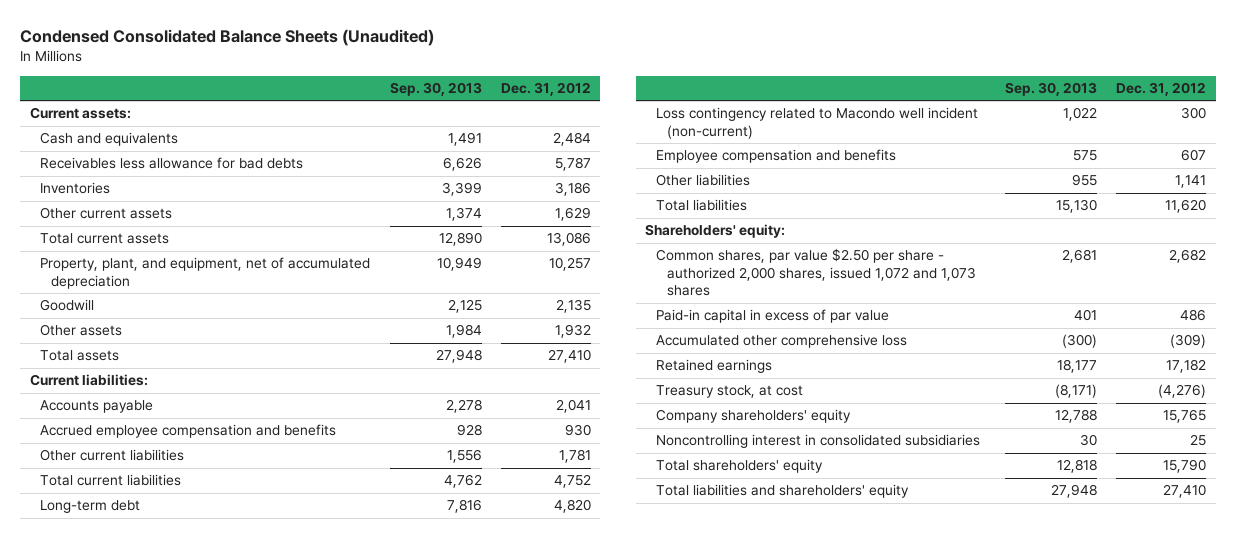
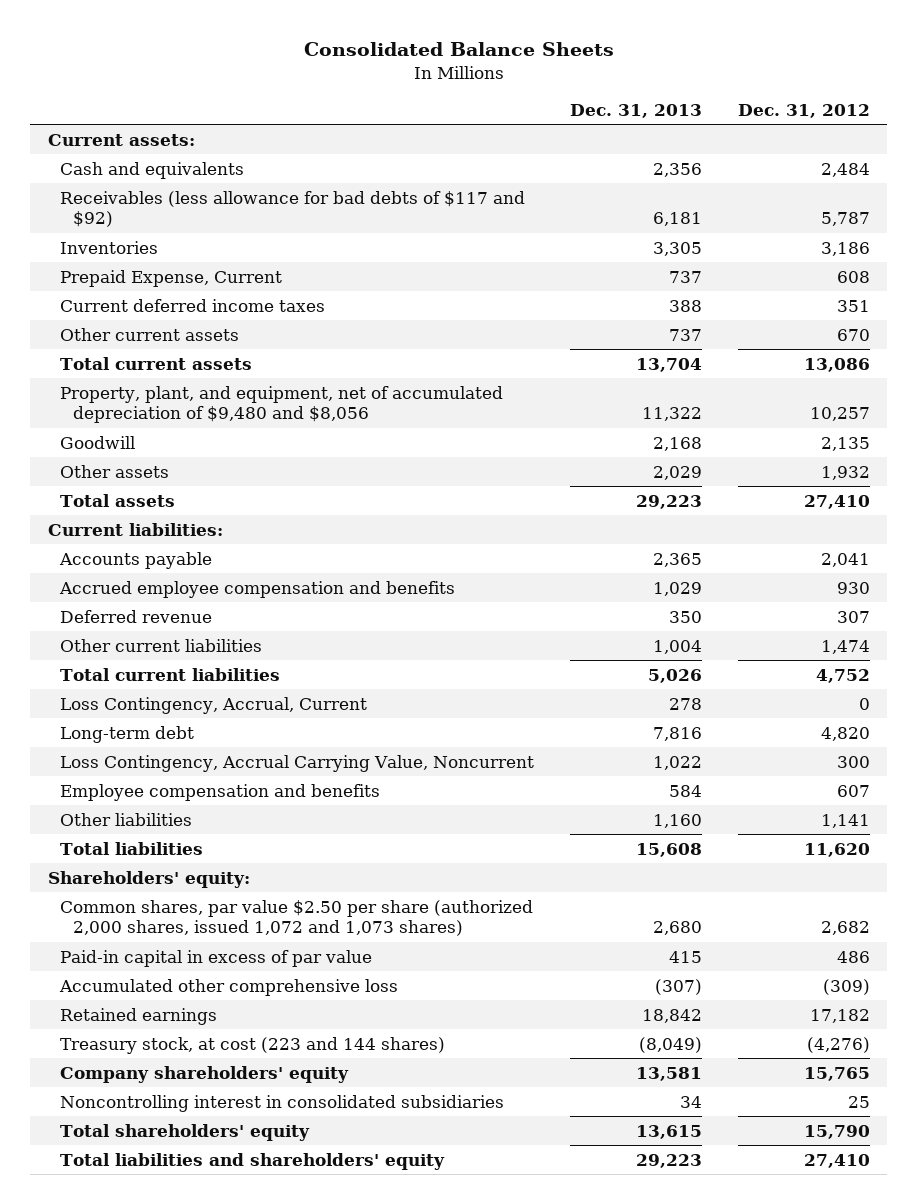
- Condensed Consolidated Balance Sheets (Unaudited)
+ Consolidated Balance Sheets
- | Sep. 30, 2013 | Dec. 31, 2012
+ | Dec. 31, 2013 | Dec. 31, 2012
- Receivables less allowance for bad debts | 6,626 | 5,787
+ Receivables (less allowance for bad debts of $117 and $92) | 6,181 | 5,787
- Other current assets | 1,374 | 1,629
+ Prepaid Expense, Current | 737 | 608
+ Current deferred income taxes | 388 | 351
+ Other current assets | 737 | 670
- Property, plant, and equipment, net of accumulated depreciation | 10,949 | 10,257
+ Property, plant, and equipment, net of accumulated depreciation of $9,480 and $8,056 | 11,322 | 10,257
- Other current liabilities | 1,556 | 1,781
+ Deferred revenue | 350 | 307
+ Other current liabilities | 1,004 | 1,474
+ Loss Contingency, Accrual, Current | 278 | 0
- Loss contingency related to Macondo well incident (non-current) | 1,022 | 300
+ Loss Contingency, Accrual Carrying Value, Noncurrent | 1,022 | 300
- Common shares, par value $2.50 per share - authorized 2,000 shares, issued 1,072 and 1,073 shares | 2,681 | 2,682
+ Common shares, par value $2.50 per share (authorized 2,000 shares, issued 1,072 and 1,073 shares) | 2,680 | 2,682
- Treasury stock, at cost | (8,171) | (4,276)
+ Treasury stock, at cost (223 and 144 shares) | (8,049) | (4,276)

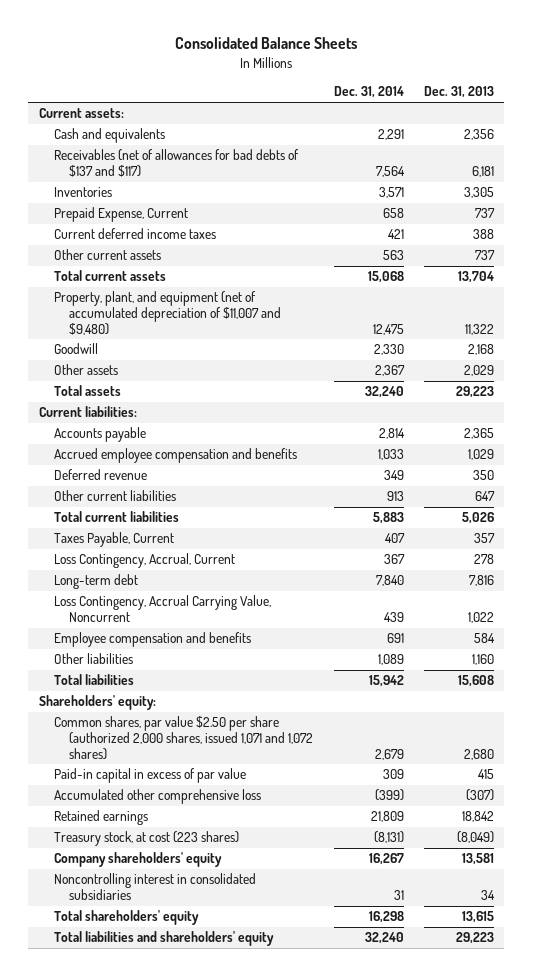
- | Dec. 31, 2013 | Dec. 31, 2012
+ | Dec. 31, 2014 | Dec. 31, 2013
- Receivables (less allowance for bad debts of $117 and $92) | 6,181 | 5,787
+ Receivables (net of allowances for bad debts of $137 and $117) | 7,564 | 6,181
- Property, plant, and equipment, net of accumulated depreciation of $9,480 and $8,056 | 11,322 | 10,257
+ Property, plant, and equipment (net of accumulated depreciation of $11,007 and $9,480) | 12,475 | 11,322
- Other current liabilities | 1,004 | 1,474
+ Other current liabilities | 913 | 647
+ Taxes Payable, Current | 407 | 357
- Common shares, par value $2.50 per share (authorized 2,000 shares, issued 1,072 and 1,073 shares) | 2,680 | 2,682
+ Common shares, par value $2.50 per share (authorized 2,000 shares, issued 1,071 and 1,072 shares) | 2,679 | 2,680
- Treasury stock, at cost (223 and 144 shares) | (8,049) | (4,276)
+ Treasury stock, at cost (223 shares) | (8,131) | (8,049)

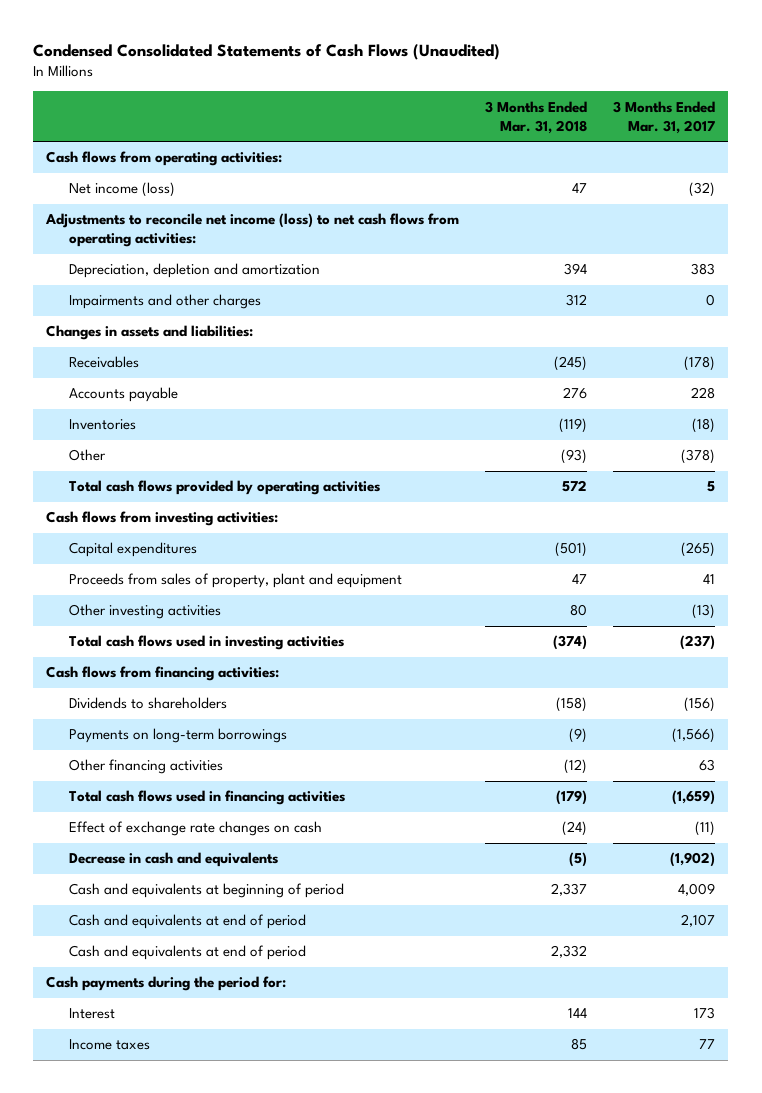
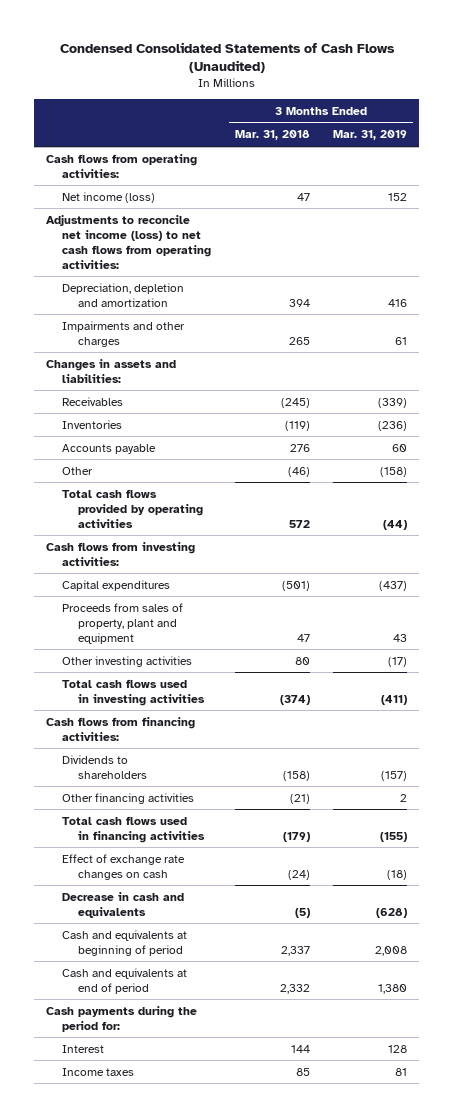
- | 3 Months Ended Mar. 31, 2018 | 3 Months Ended Mar. 31, 2017
+ | 3 Months Ended Mar. 31, 2018 | 3 Months Ended Mar. 31, 2019
- Impairments and other charges | 312 | 0
+ Impairments and other charges | 265 | 61
- Other | (93) | (378)
moved down: Accounts payable | 276 | 60
+ Other | (46) | (158)
- Payments on long-term borrowings | (9) | (1,566)
- Other financing activities | (12) | 63
+ Other financing activities | (21) | 2
- Cash and equivalents at end of period | | 2,107

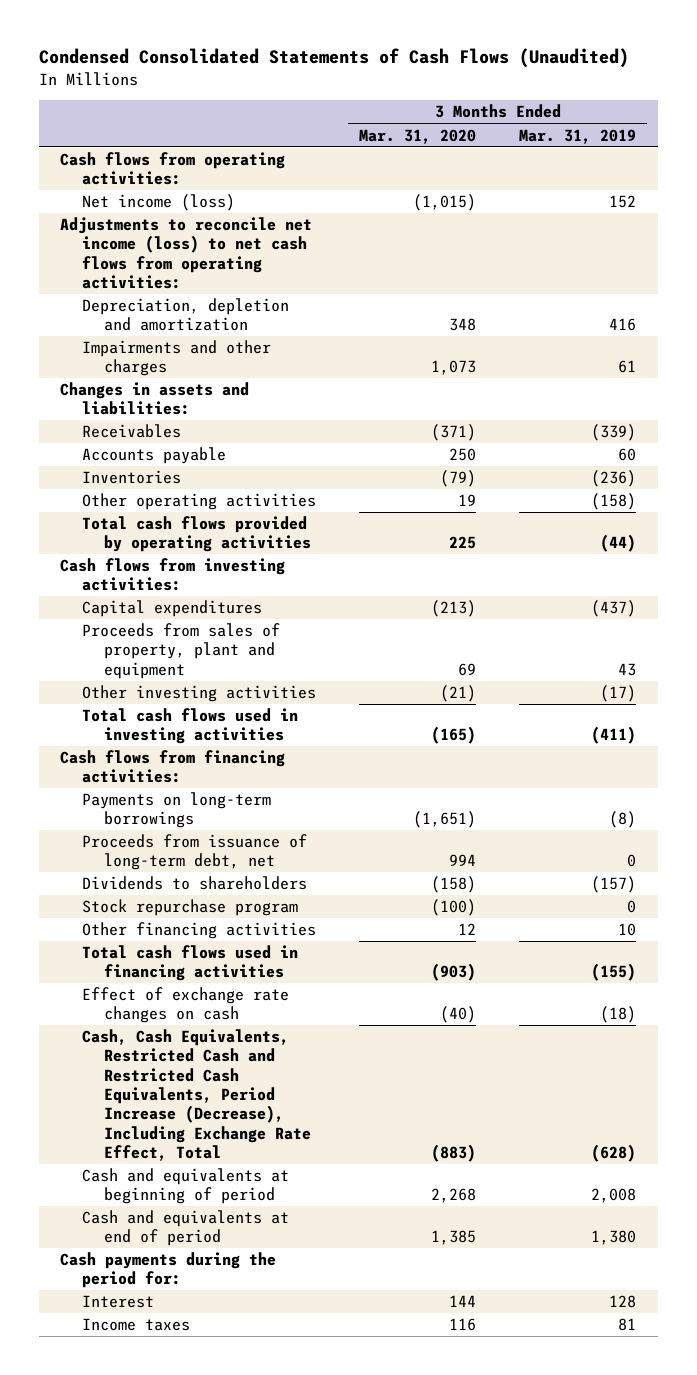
- | 3 Months Ended Mar. 31, 2018 | 3 Months Ended Mar. 31, 2019
+ | 3 Months Ended Mar. 31, 2020 | 3 Months Ended Mar. 31, 2019
- Other | (46) | (158)
moved down: Inventories | (79) | (236)
+ Other operating activities | 19 | (158)
+ Payments on long-term borrowings | (1,651) | (8)
+ Proceeds from issuance of long-term debt, net | 994 | 0
- Other financing activities | (21) | 2
+ Stock repurchase program | (100) | 0
+ Other financing activities | 12 | 10
- Decrease in cash and equivalents | (5) | (628)
+ Cash, Cash Equivalents, Restricted Cash and Restricted Cash Equivalents, Period Increase (Decrease), Including Exchange Rate Effect, Total | (883) | (628)

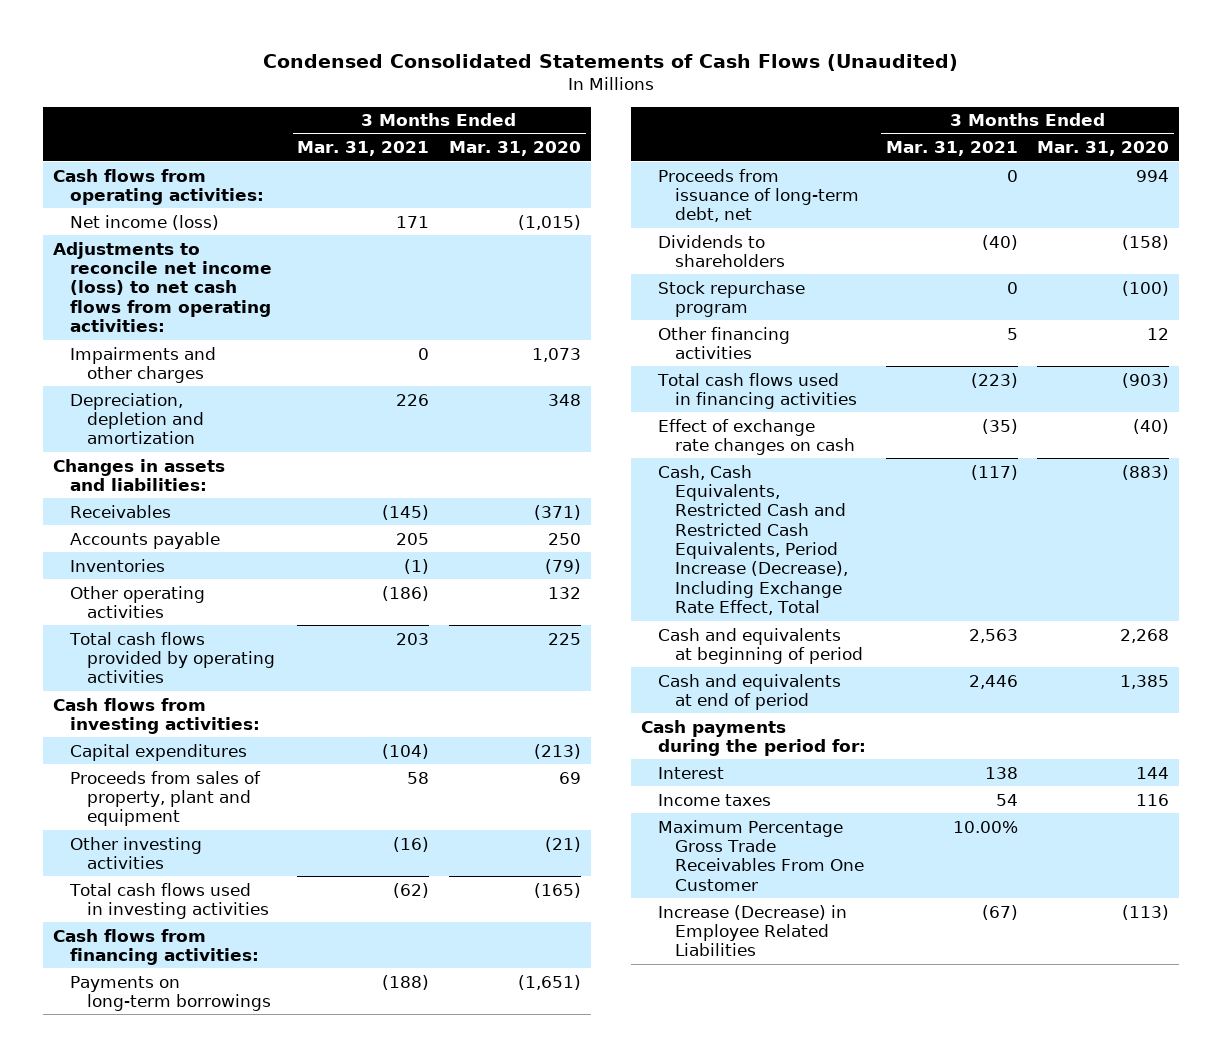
- | 3 Months Ended Mar. 31, 2020 | 3 Months Ended Mar. 31, 2019
+ | 3 Months Ended Mar. 31, 2021 | 3 Months Ended Mar. 31, 2020
moved down: Depreciation, depletion and amortization | 226 | 348
- Other operating activities | 19 | (158)
+ Other operating activities | (186) | 132
+ Maximum Percentage Gross Trade Receivables From One Customer | 10.00% |
+ Increase (Decrease) in Employee Related Liabilities | (67) | (113)

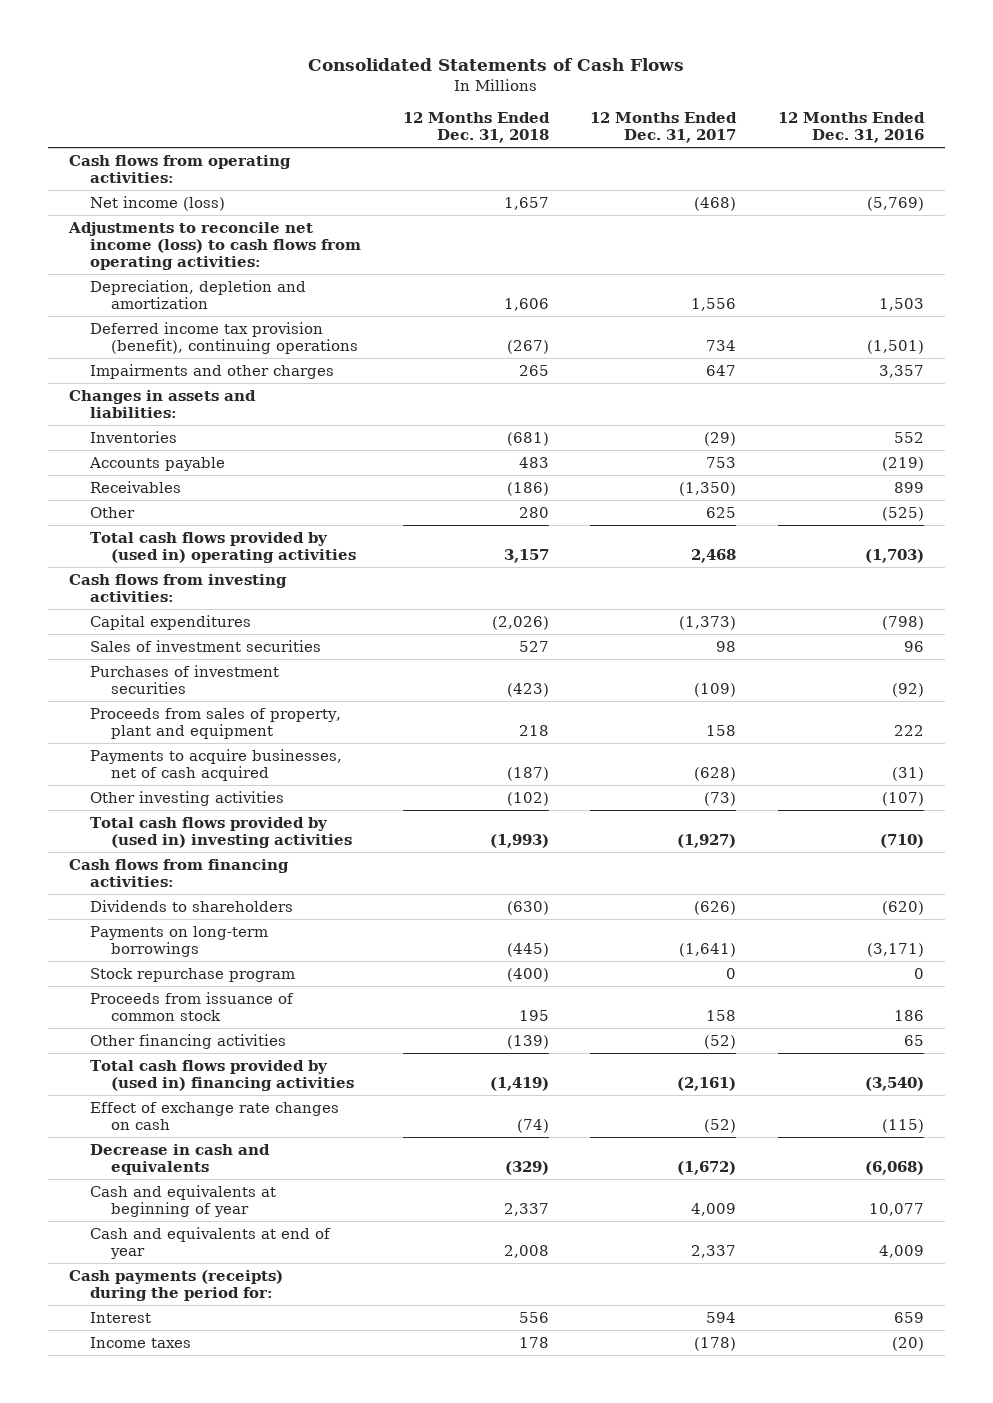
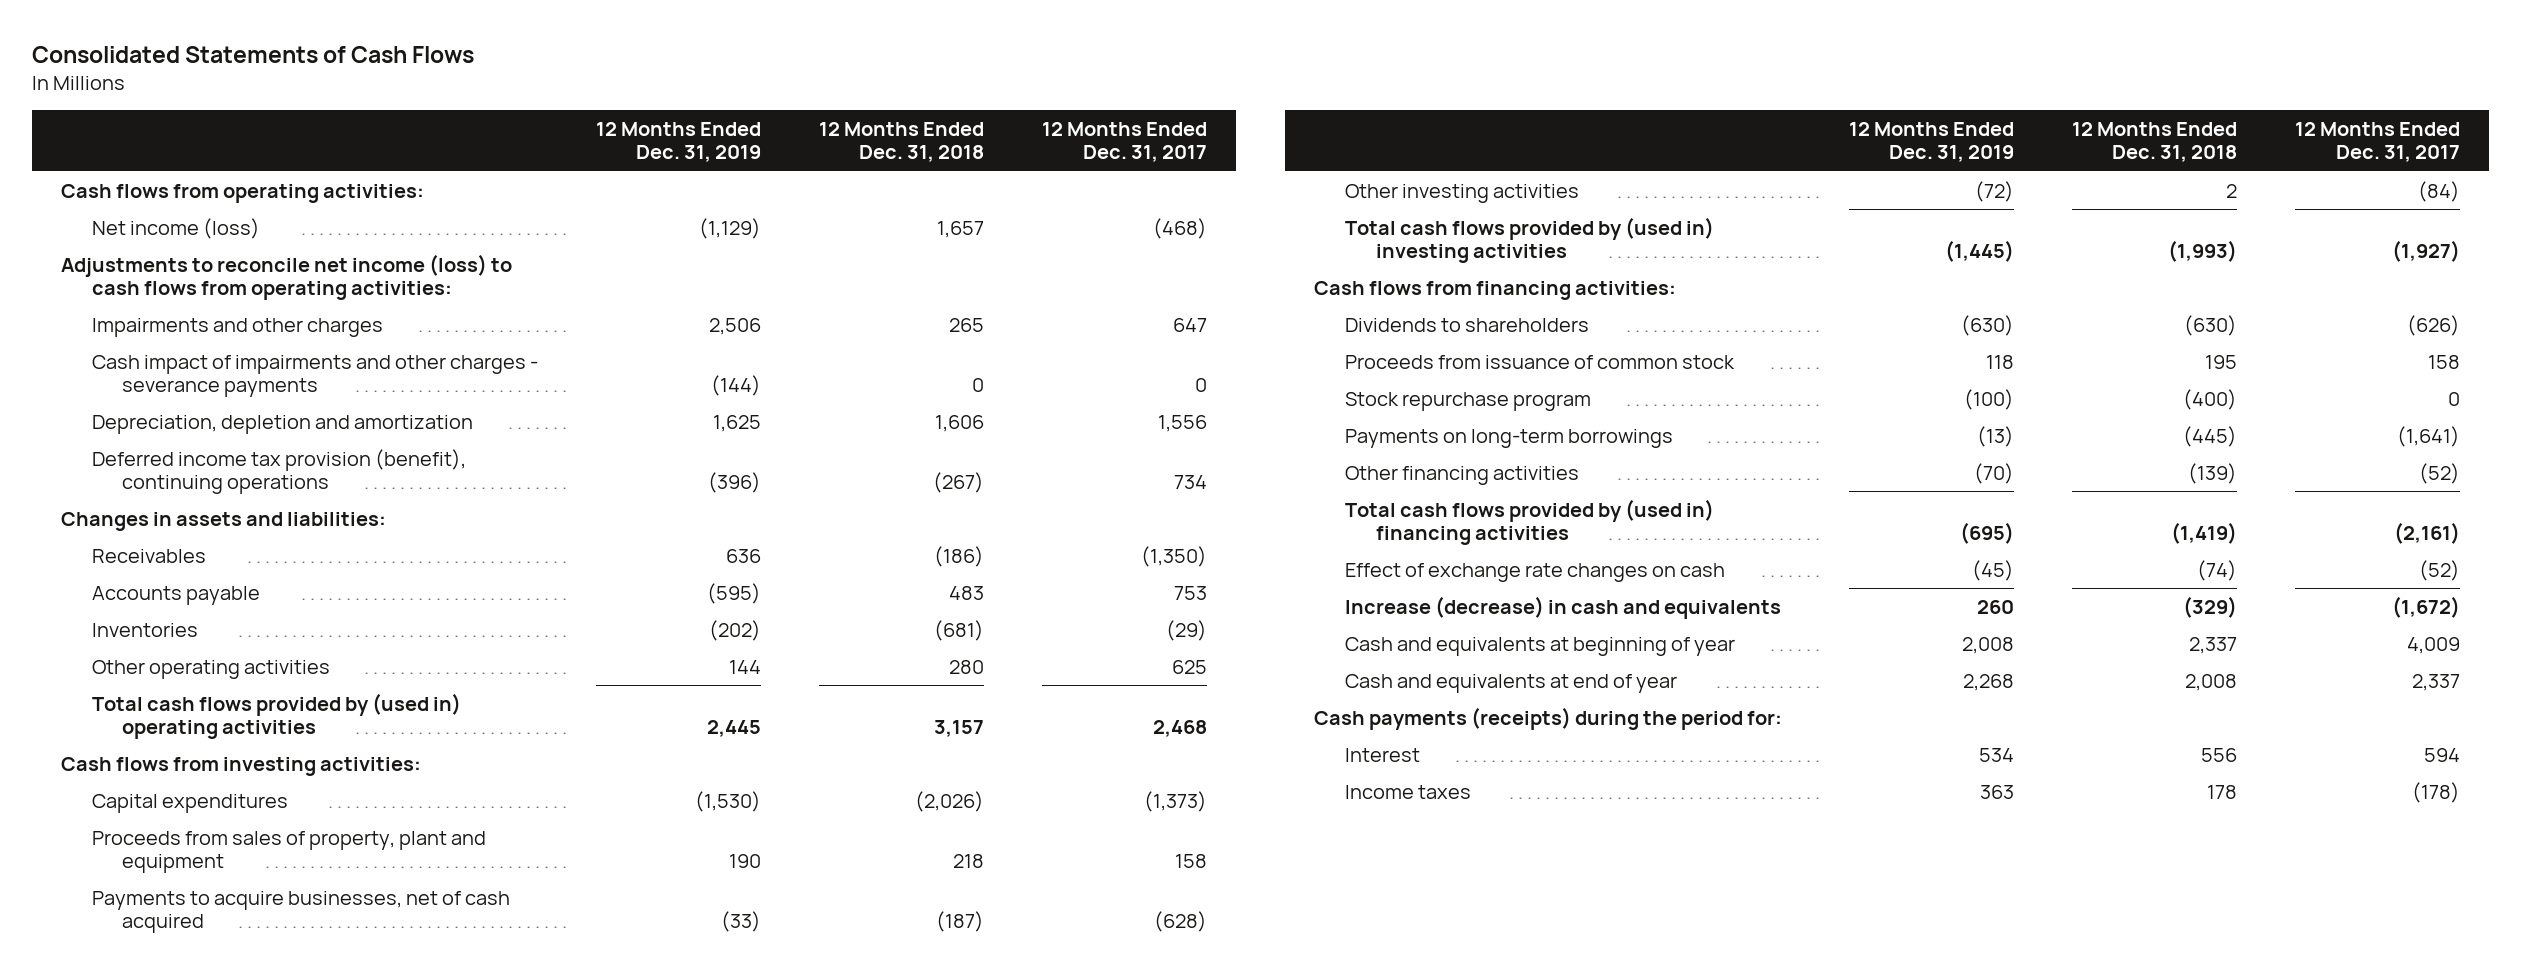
- | 12 Months Ended Dec. 31, 2018 | 12 Months Ended Dec. 31, 2017 | 12 Months Ended Dec. 31, 2016
+ | 12 Months Ended Dec. 31, 2019 | 12 Months Ended Dec. 31, 2018 | 12 Months Ended Dec. 31, 2017
moved up: Impairments and other charges | 2,506 | 265 | 647
+ Cash impact of impairments and other charges - severance payments | (144) | 0 | 0
- Other | 280 | 625 | (525)
moved down: Accounts payable | (595) | 483 | 753
moved down: Inventories | (202) | (681) | (29)
+ Other operating activities | 144 | 280 | 625
- Sales of investment securities | 527 | 98 | 96
- Purchases of investment securities | (423) | (109) | (92)
- Other investing activities | (102) | (73) | (107)
+ Other investing activities | (72) | 2 | (84)
moved down: Stock repurchase program | (100) | (400) | 0
moved down: Payments on long-term borrowings | (13) | (445) | (1,641)
- Decrease in cash and equivalents | (329) | (1,672) | (6,068)
+ Increase (decrease) in cash and equivalents | 260 | (329) | (1,672)

